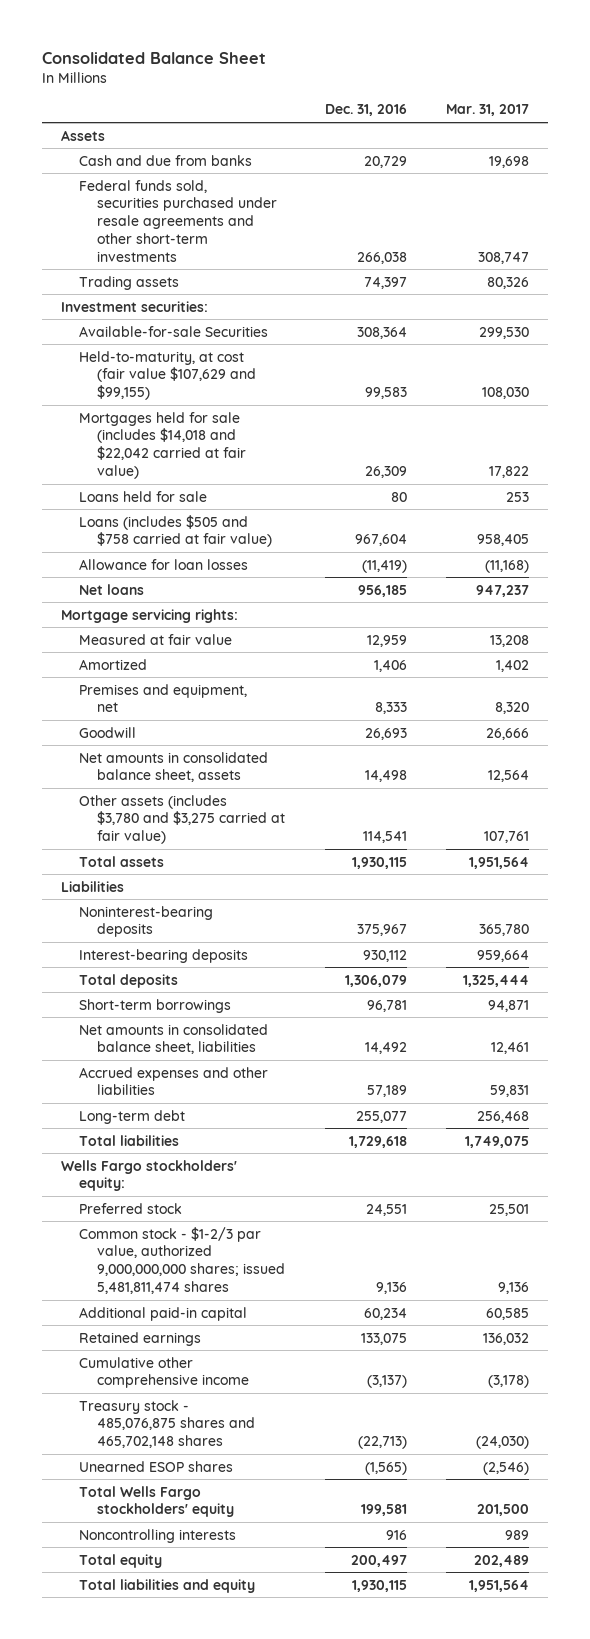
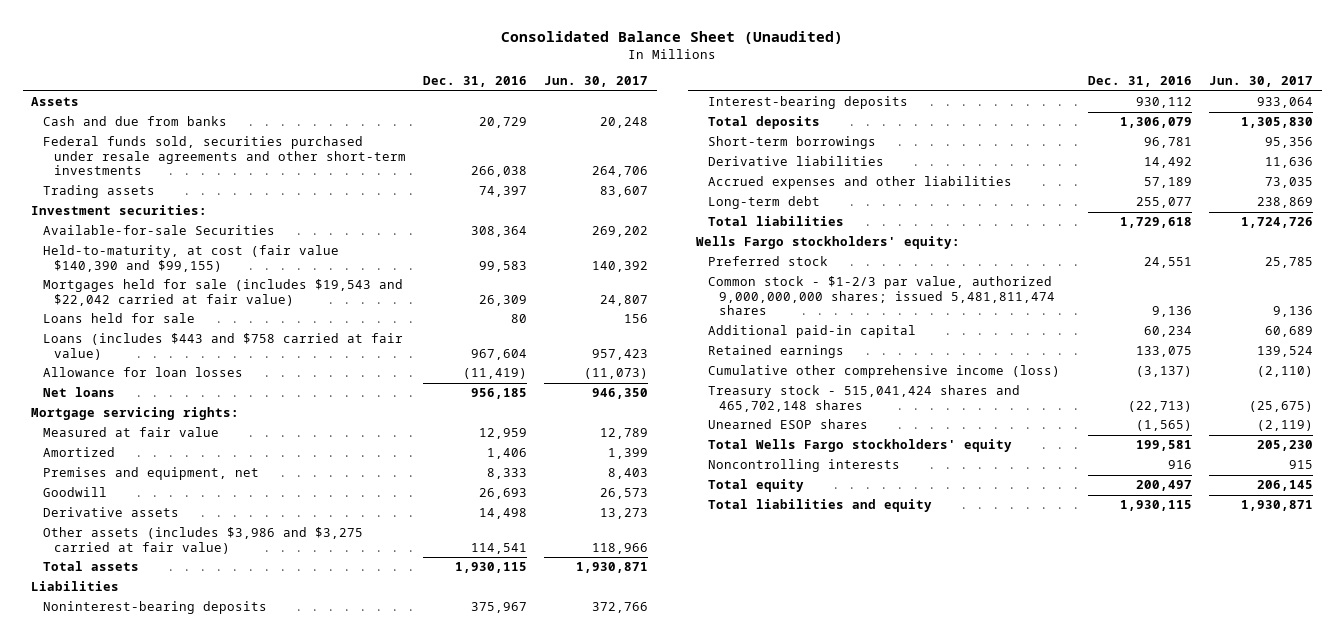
- Consolidated Balance Sheet
+ Consolidated Balance Sheet (Unaudited)
- | Dec. 31, 2016 | Mar. 31, 2017
+ | Dec. 31, 2016 | Jun. 30, 2017
- Held-to-maturity, at cost (fair value $107,629 and $99,155) | 99,583 | 108,030
- Mortgages held for sale (includes $14,018 and $22,042 carried at fair value) | 26,309 | 17,822
+ Held-to-maturity, at cost (fair value $140,390 and $99,155) | 99,583 | 140,392
+ Mortgages held for sale (includes $19,543 and $22,042 carried at fair value) | 26,309 | 24,807
- Loans (includes $505 and $758 carried at fair value) | 967,604 | 958,405
+ Loans (includes $443 and $758 carried at fair value) | 967,604 | 957,423
- Net amounts in consolidated balance sheet, assets | 14,498 | 12,564
- Other assets (includes $3,780 and $3,275 carried at fair value) | 114,541 | 107,761
+ Derivative assets | 14,498 | 13,273
+ Other assets (includes $3,986 and $3,275 carried at fair value) | 114,541 | 118,966
- Net amounts in consolidated balance sheet, liabilities | 14,492 | 12,461
+ Derivative liabilities | 14,492 | 11,636
- Cumulative other comprehensive income | (3,137) | (3,178)
- Treasury stock - 485,076,875 shares and 465,702,148 shares | (22,713) | (24,030)
+ Cumulative other comprehensive income (loss) | (3,137) | (2,110)
+ Treasury stock - 515,041,424 shares and 465,702,148 shares | (22,713) | (25,675)

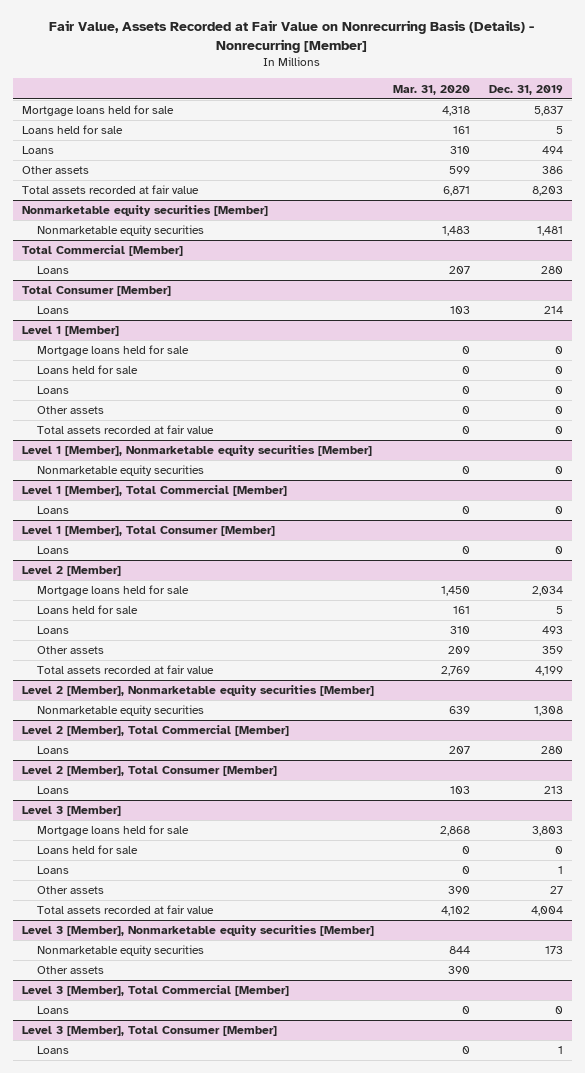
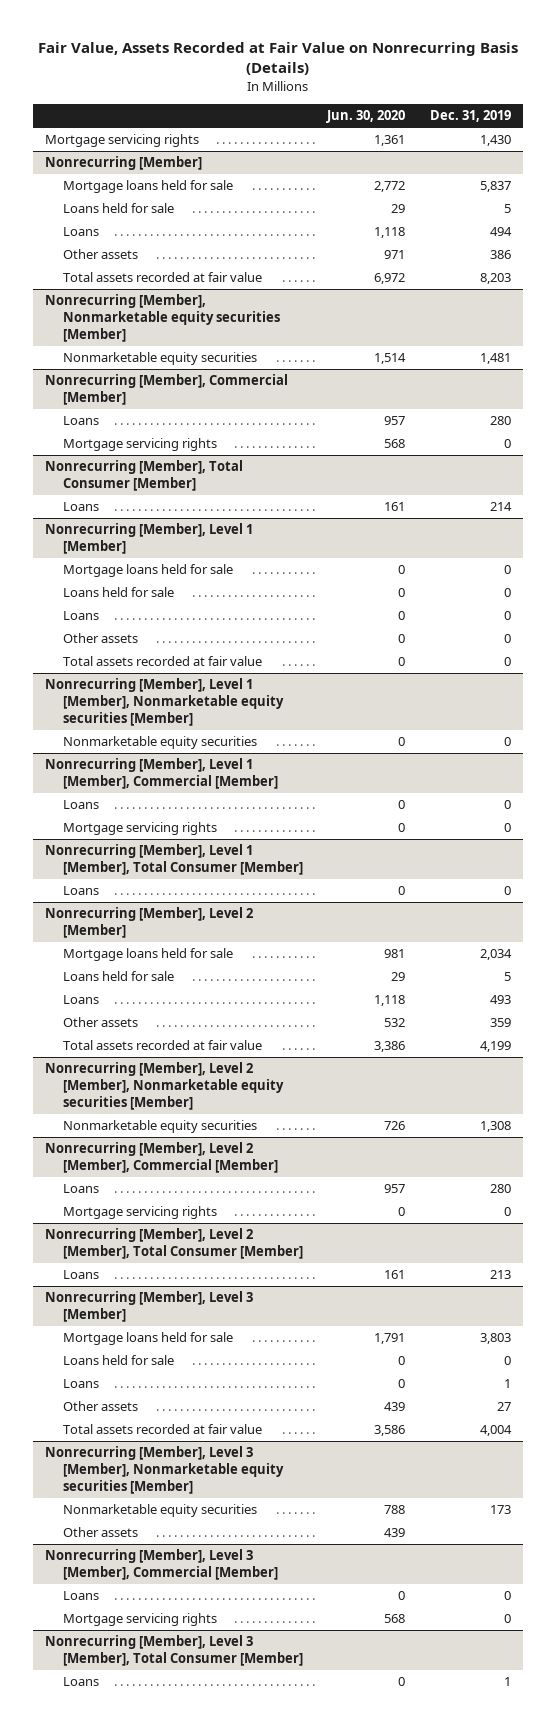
- Fair Value, Assets Recorded at Fair Value on Nonrecurring Basis (Details) - Nonrecurring [Member]
+ Fair Value, Assets Recorded at Fair Value on Nonrecurring Basis (Details)
- | Mar. 31, 2020 | Dec. 31, 2019
+ | Jun. 30, 2020 | Dec. 31, 2019
+ Mortgage servicing rights | 1,361 | 1,430
+ Nonrecurring [Member]
- Nonmarketable equity securities [Member]
+ Nonrecurring [Member], Nonmarketable equity securities [Member]
- Total Commercial [Member]
+ Nonrecurring [Member], Commercial [Member]
- Total Consumer [Member]
+ Mortgage servicing rights | 568 | 0
+ Nonrecurring [Member], Total Consumer [Member]
- Level 1 [Member]
+ Nonrecurring [Member], Level 1 [Member]
- Level 1 [Member], Nonmarketable equity securities [Member]
+ Nonrecurring [Member], Level 1 [Member], Nonmarketable equity securities [Member]
- Level 1 [Member], Total Commercial [Member]
+ Nonrecurring [Member], Level 1 [Member], Commercial [Member]
- Level 1 [Member], Total Consumer [Member]
+ Mortgage servicing rights | 0 | 0
+ Nonrecurring [Member], Level 1 [Member], Total Consumer [Member]
- Level 2 [Member]
+ Nonrecurring [Member], Level 2 [Member]
- Level 2 [Member], Nonmarketable equity securities [Member]
+ Nonrecurring [Member], Level 2 [Member], Nonmarketable equity securities [Member]
- Level 2 [Member], Total Commercial [Member]
+ Nonrecurring [Member], Level 2 [Member], Commercial [Member]
- Level 2 [Member], Total Consumer [Member]
+ Mortgage servicing rights | 0 | 0
+ Nonrecurring [Member], Level 2 [Member], Total Consumer [Member]
- Level 3 [Member]
+ Nonrecurring [Member], Level 3 [Member]
- Level 3 [Member], Nonmarketable equity securities [Member]
+ Nonrecurring [Member], Level 3 [Member], Nonmarketable equity securities [Member]
- Level 3 [Member], Total Commercial [Member]
+ Nonrecurring [Member], Level 3 [Member], Commercial [Member]
- Level 3 [Member], Total Consumer [Member]
+ Mortgage servicing rights | 568 | 0
+ Nonrecurring [Member], Level 3 [Member], Total Consumer [Member]

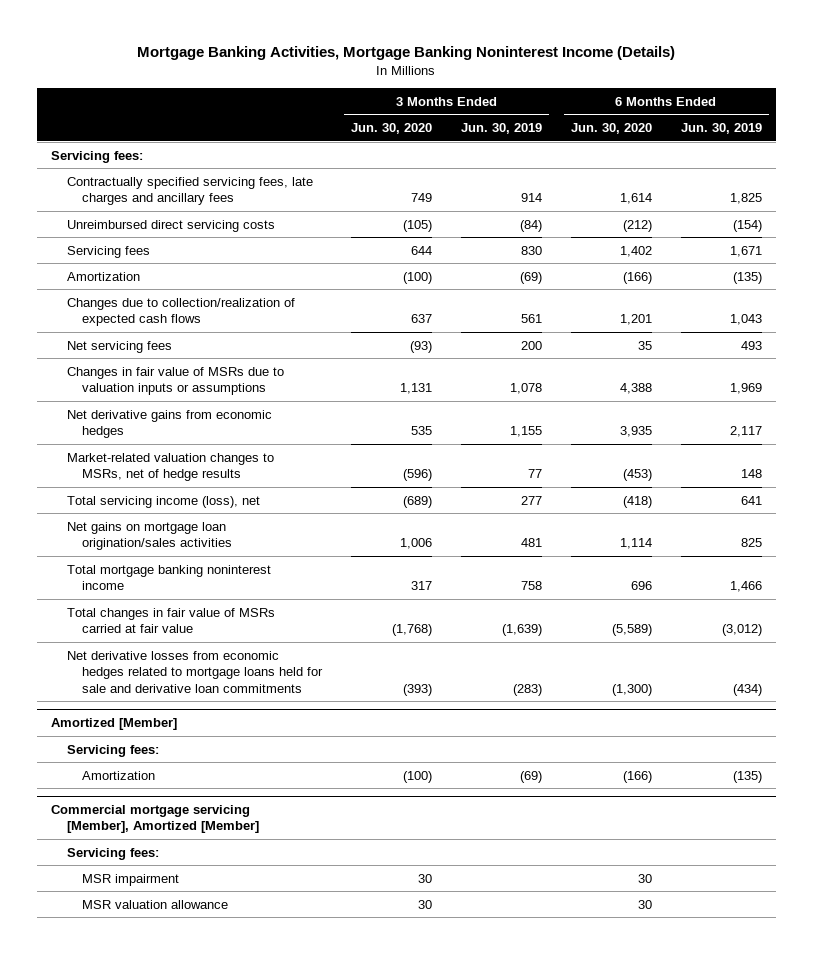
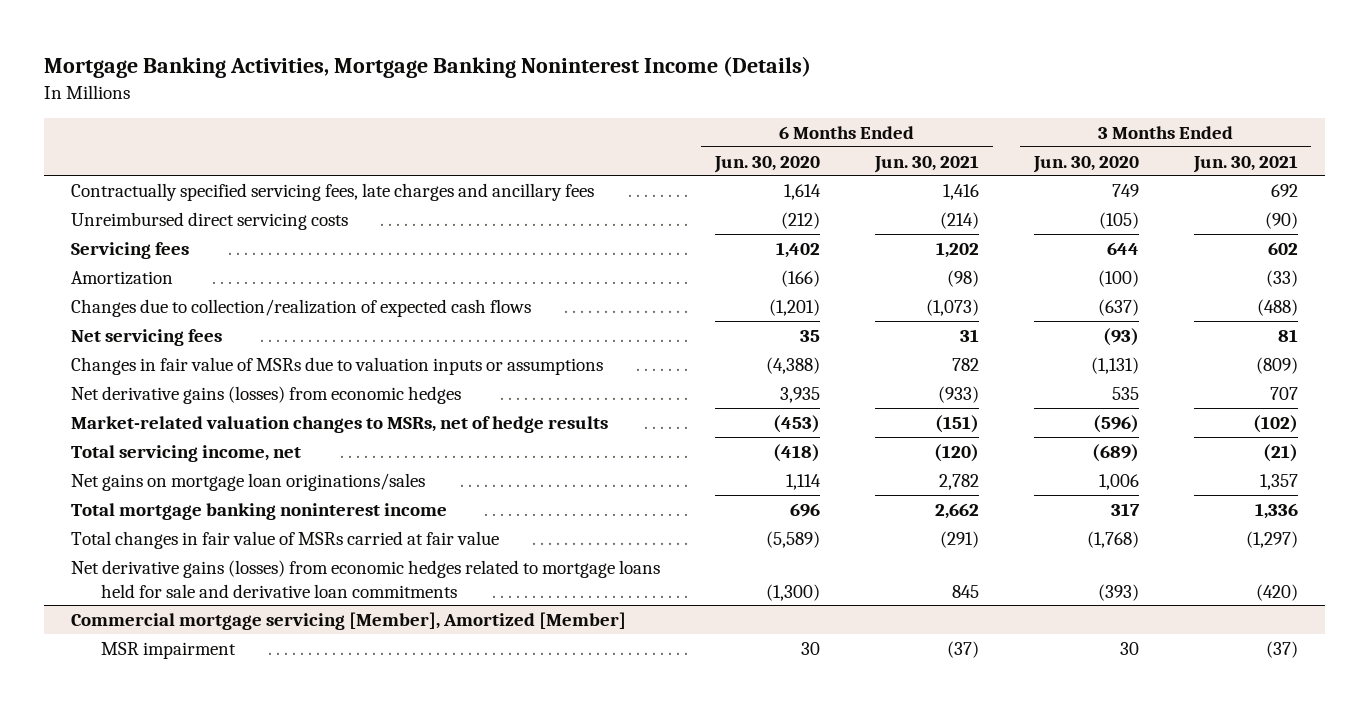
- | 3 Months Ended Jun. 30, 2020 | 3 Months Ended Jun. 30, 2019 | 6 Months Ended Jun. 30, 2020 | 6 Months Ended Jun. 30, 2019
+ | 6 Months Ended Jun. 30, 2020 | 6 Months Ended Jun. 30, 2021 | 3 Months Ended Jun. 30, 2020 | 3 Months Ended Jun. 30, 2021
- Servicing fees:
- Changes due to collection/realization of expected cash flows | 637 | 561 | 1,201 | 1,043
+ Changes due to collection/realization of expected cash flows | (1,201) | (1,073) | (637) | (488)
- Changes in fair value of MSRs due to valuation inputs or assumptions | 1,131 | 1,078 | 4,388 | 1,969
- Net derivative gains from economic hedges | 535 | 1,155 | 3,935 | 2,117
+ Changes in fair value of MSRs due to valuation inputs or assumptions | (4,388) | 782 | (1,131) | (809)
+ Net derivative gains (losses) from economic hedges | 3,935 | (933) | 535 | 707
- Total servicing income (loss), net | (689) | 277 | (418) | 641
- Net gains on mortgage loan origination/sales activities | 1,006 | 481 | 1,114 | 825
+ Total servicing income, net | (418) | (120) | (689) | (21)
+ Net gains on mortgage loan originations/sales | 1,114 | 2,782 | 1,006 | 1,357
- Net derivative losses from economic hedges related to mortgage loans held for sale and derivative loan commitments | (393) | (283) | (1,300) | (434)
- Amortized [Member]
- Servicing fees:
- Amortization | (100) | (69) | (166) | (135)
+ Net derivative gains (losses) from economic hedges related to mortgage loans held for sale and derivative loan commitments | (1,300) | 845 | (393) | (420)
@ Commercial mortgage servicing [Member], Amortized [Member]
- Servicing fees:
- MSR valuation allowance | 30 | | 30 |

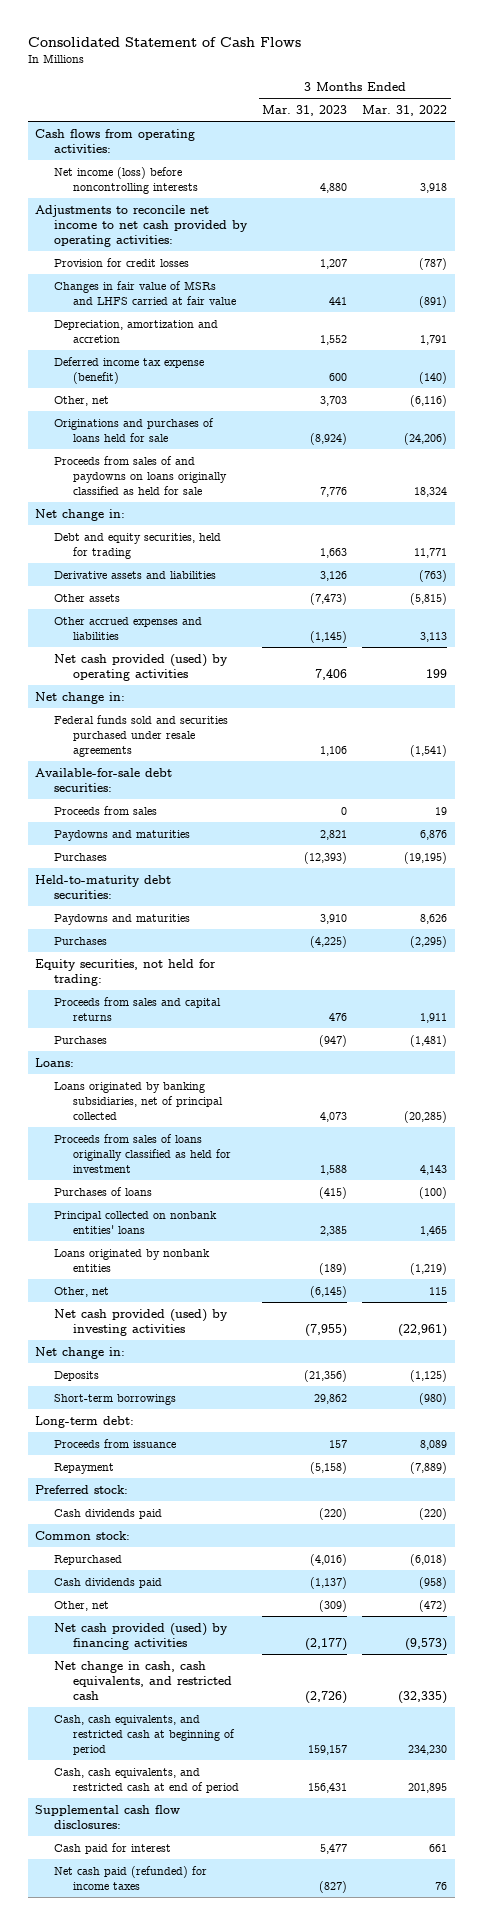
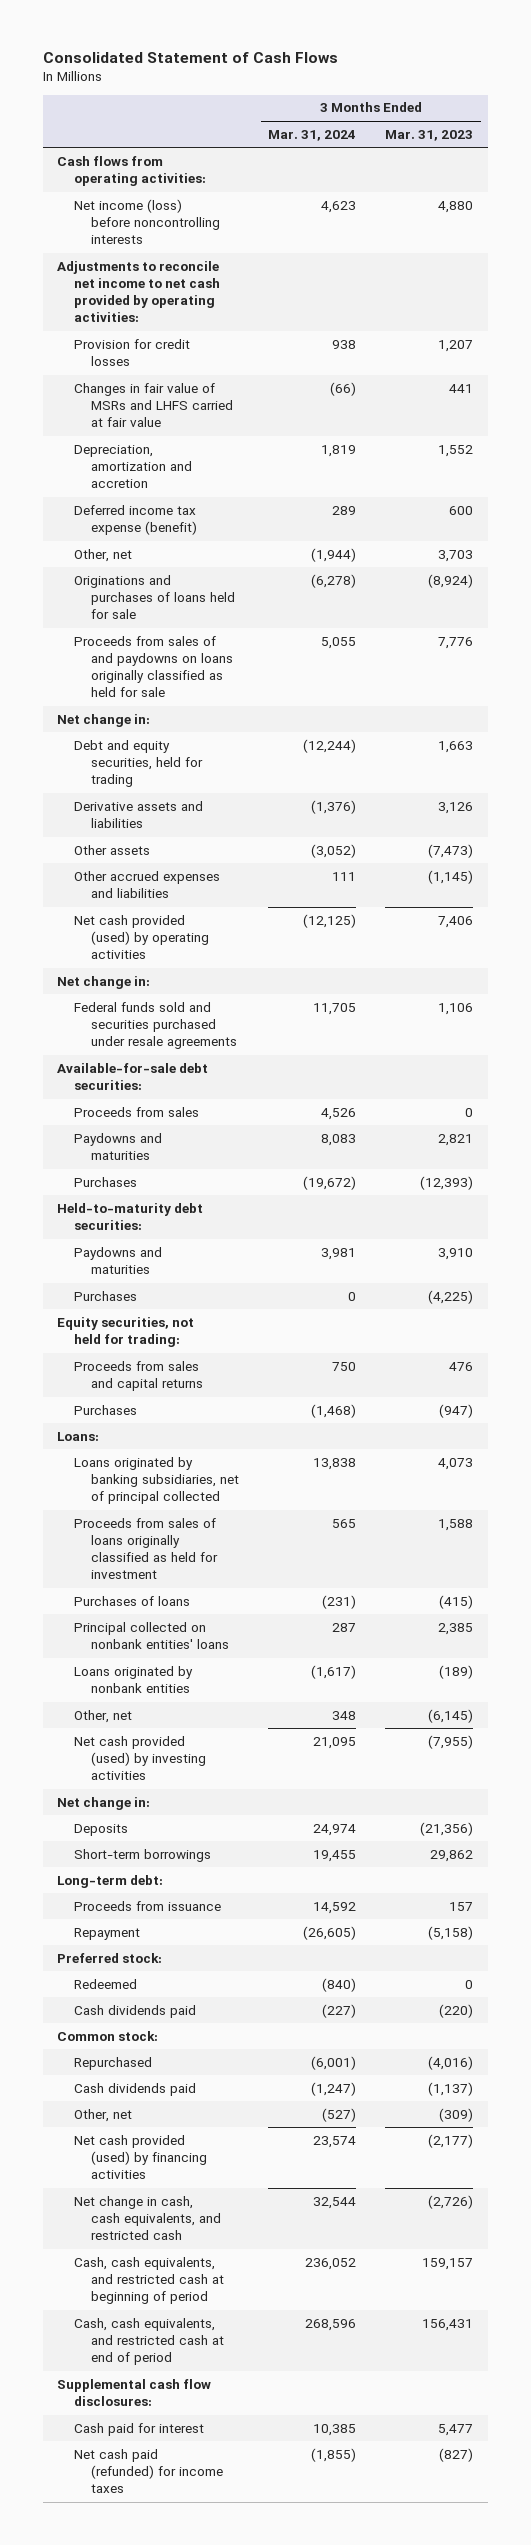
- | 3 Months Ended Mar. 31, 2023 | 3 Months Ended Mar. 31, 2022
+ | 3 Months Ended Mar. 31, 2024 | 3 Months Ended Mar. 31, 2023
+ Redeemed | (840) | 0

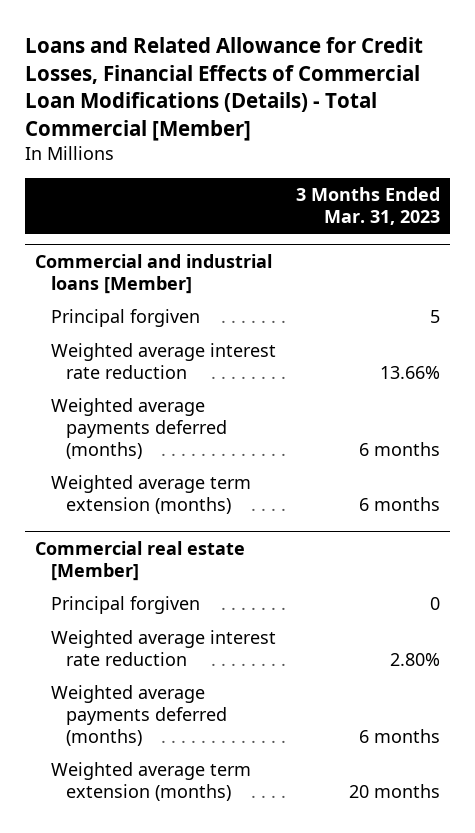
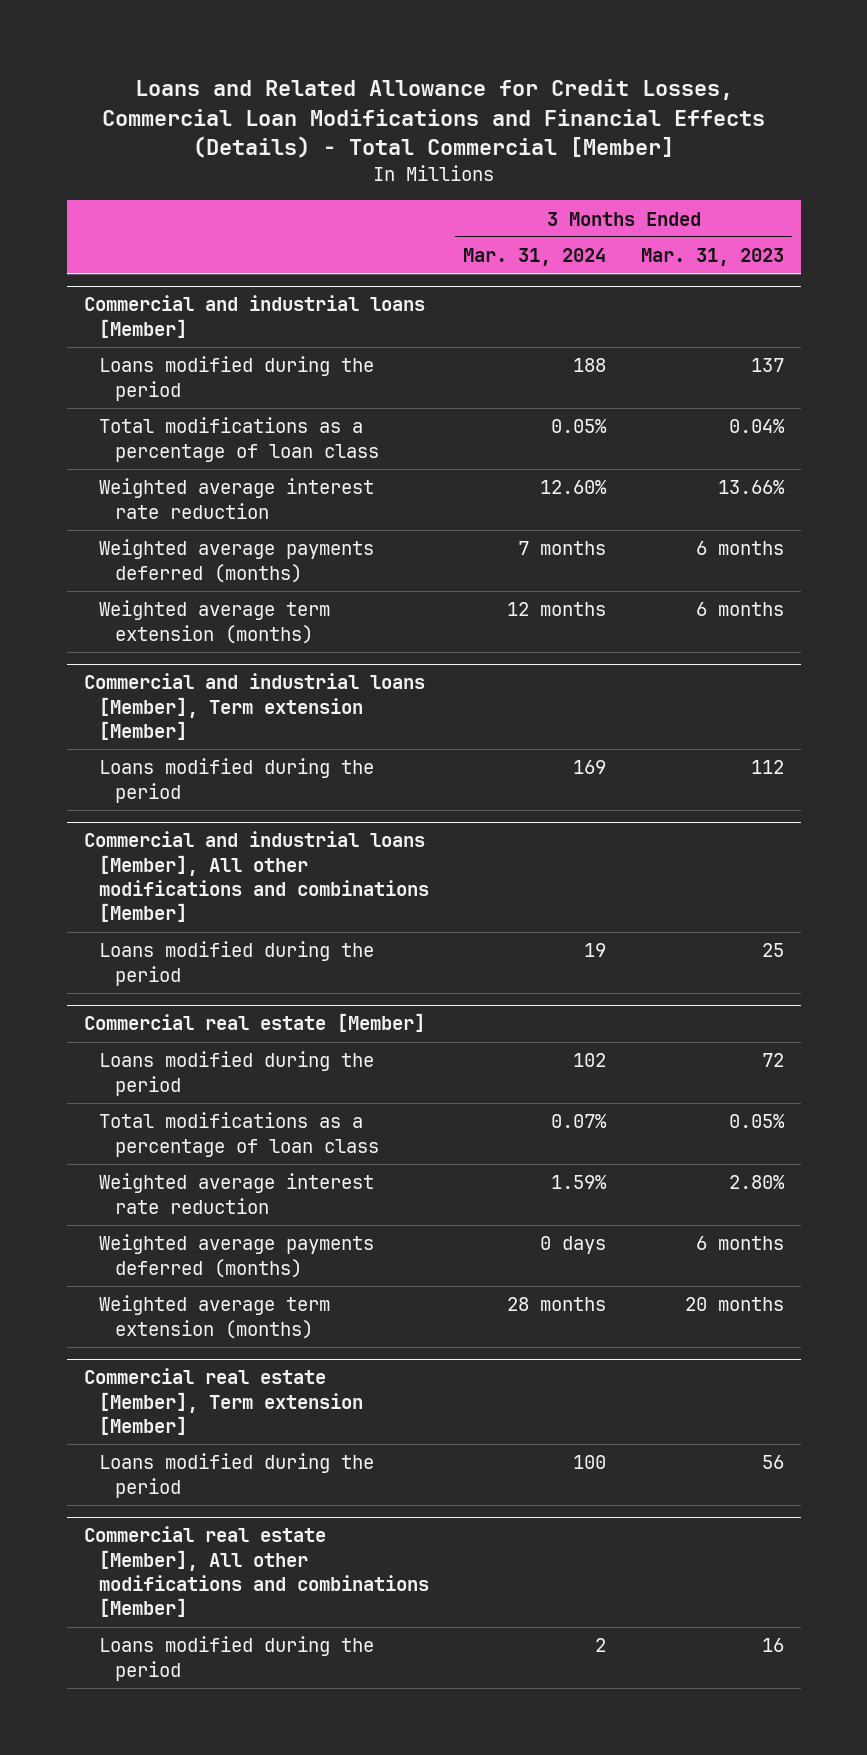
- Loans and Related Allowance for Credit Losses, Financial Effects of Commercial Loan Modifications (Details) - Total Commercial [Member]
+ Loans and Related Allowance for Credit Losses, Commercial Loan Modifications and Financial Effects (Details) - Total Commercial [Member]
- | 3 Months Ended Mar. 31, 2023
+ | 3 Months Ended Mar. 31, 2024 | 3 Months Ended Mar. 31, 2023
@ Commercial and industrial loans [Member]
- Principal forgiven | 5
+ Loans modified during the period | 188 | 137
+ Total modifications as a percentage of loan class | 0.05% | 0.04%
+ Commercial and industrial loans [Member], Term extension [Member]
+ Loans modified during the period | 169 | 112
+ Commercial and industrial loans [Member], All other modifications and combinations [Member]
+ Loans modified during the period | 19 | 25
@ Commercial real estate [Member]
- Principal forgiven | 0
+ Loans modified during the period | 102 | 72
+ Total modifications as a percentage of loan class | 0.07% | 0.05%
+ Commercial real estate [Member], Term extension [Member]
+ Loans modified during the period | 100 | 56
+ Commercial real estate [Member], All other modifications and combinations [Member]
+ Loans modified during the period | 2 | 16

